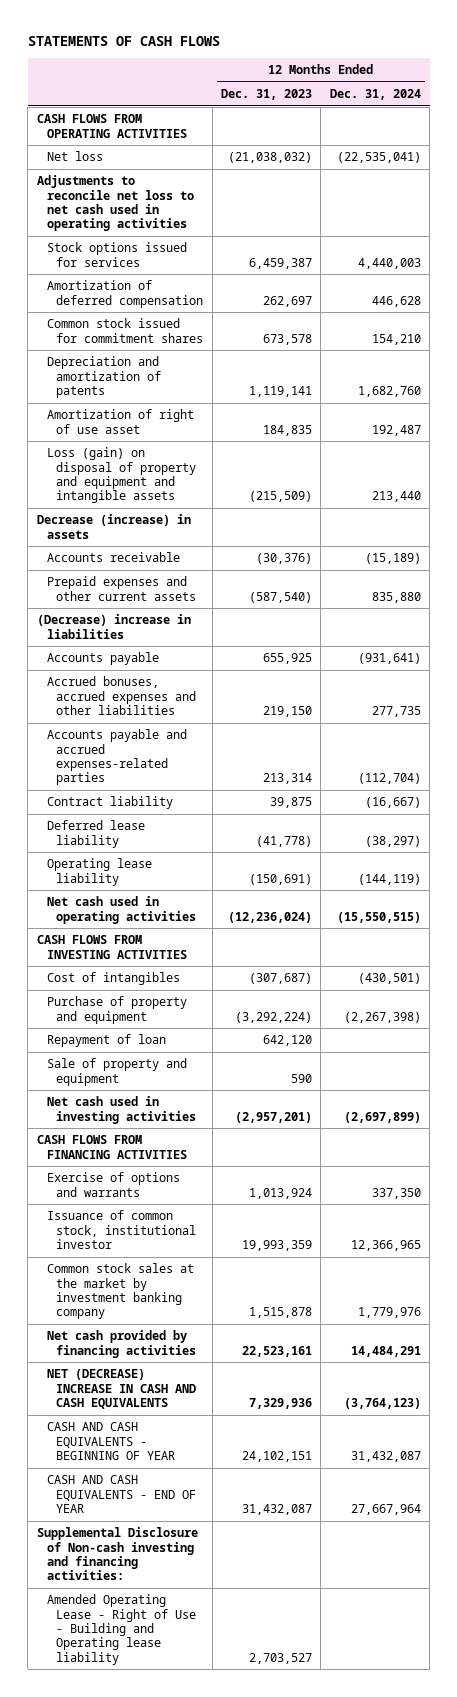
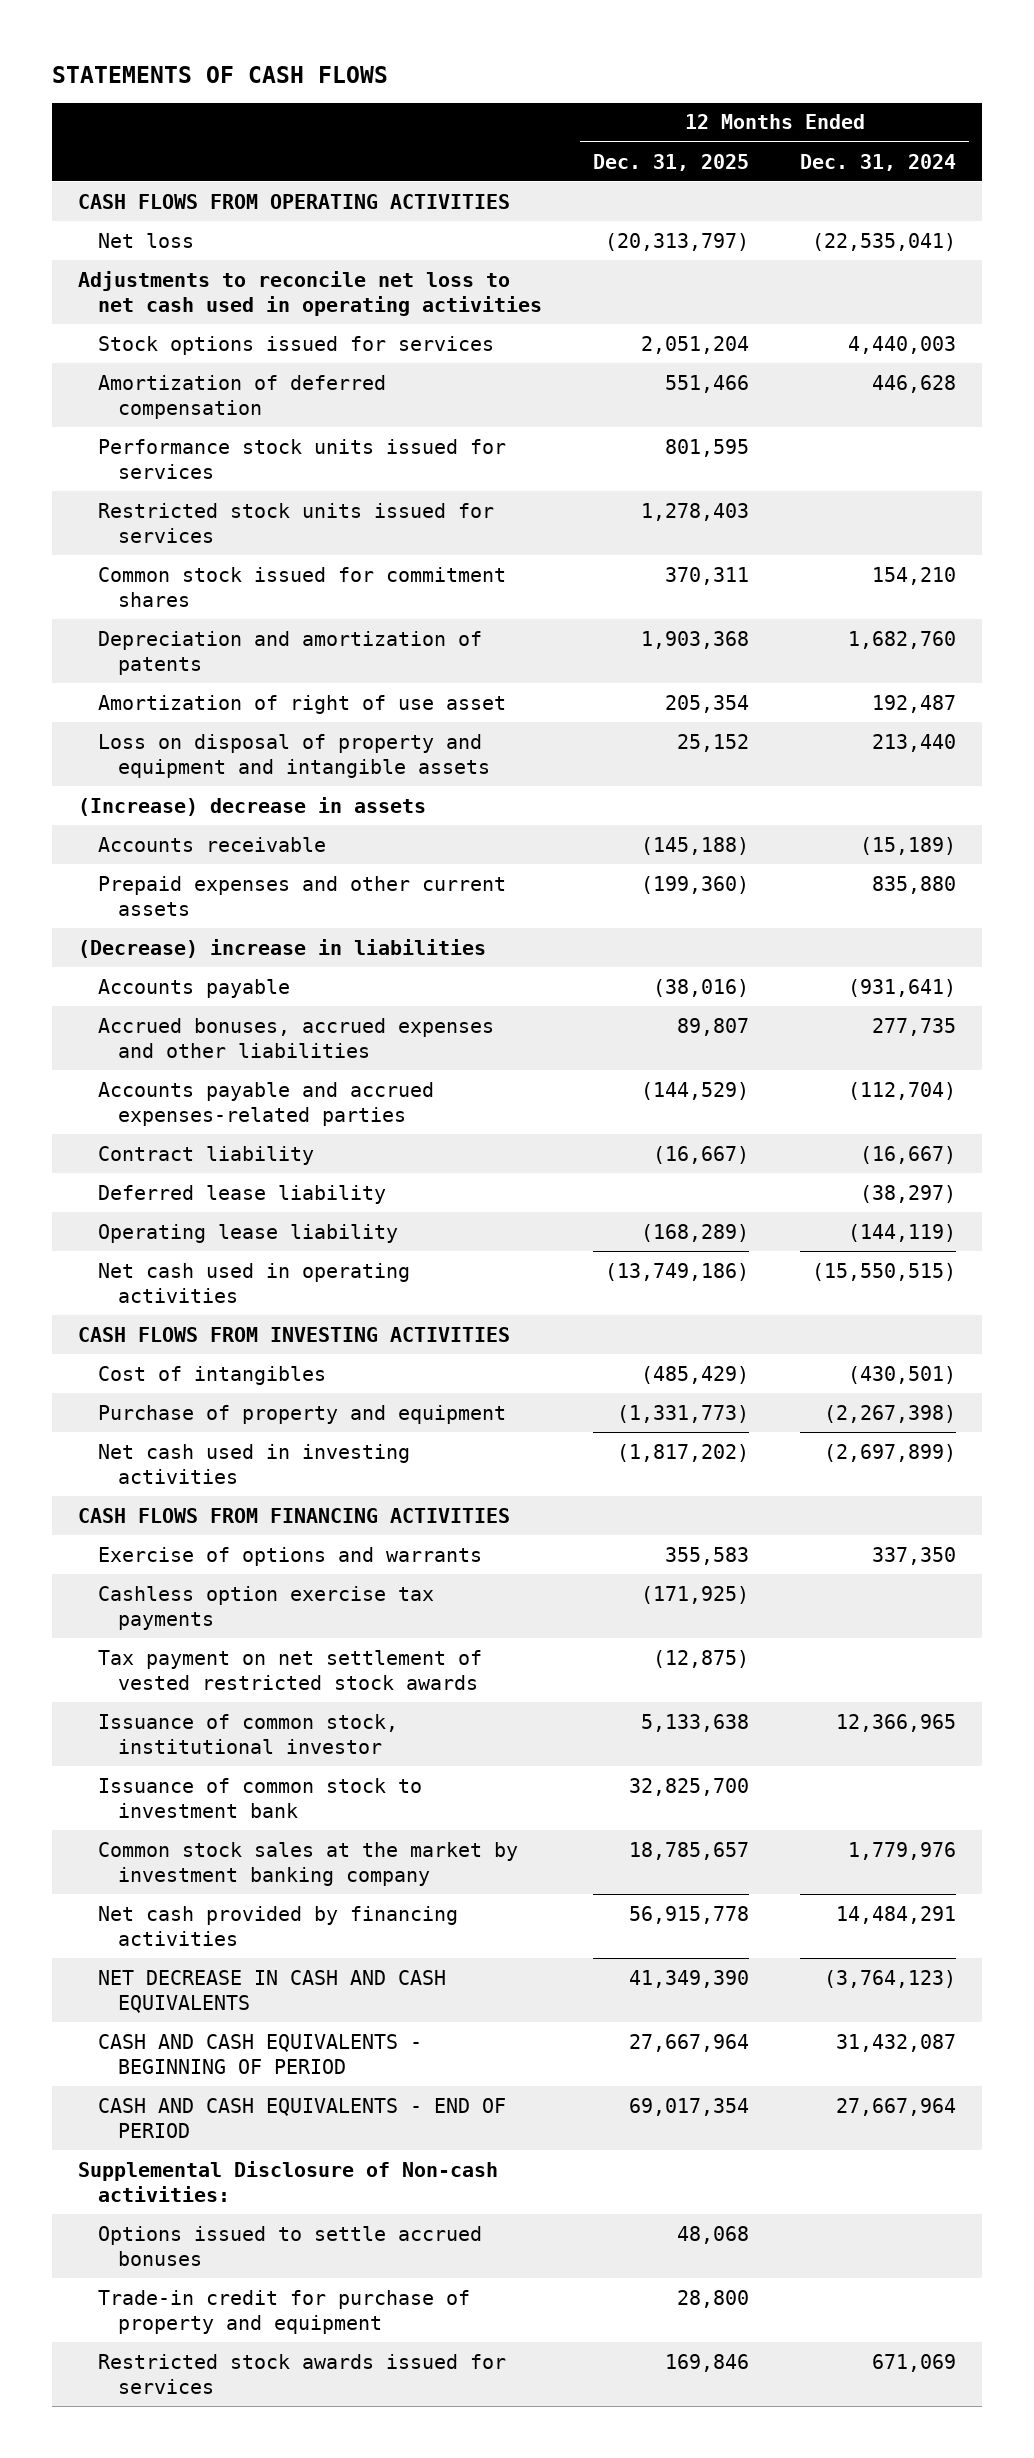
- | 12 Months Ended Dec. 31, 2023 | 12 Months Ended Dec. 31, 2024
+ | 12 Months Ended Dec. 31, 2025 | 12 Months Ended Dec. 31, 2024
+ Performance stock units issued for services | 801,595 |
+ Restricted stock units issued for services | 1,278,403 |
- Loss (gain) on disposal of property and equipment and intangible assets | (215,509) | 213,440
- Decrease (increase) in assets
+ Loss on disposal of property and equipment and intangible assets | 25,152 | 213,440
+ (Increase) decrease in assets
- Repayment of loan | 642,120 |
- Sale of property and equipment | 590 |
+ Cashless option exercise tax payments | (171,925) |
+ Tax payment on net settlement of vested restricted stock awards | (12,875) |
+ Issuance of common stock to investment bank | 32,825,700 |
- NET (DECREASE) INCREASE IN CASH AND CASH EQUIVALENTS | 7,329,936 | (3,764,123)
- CASH AND CASH EQUIVALENTS - BEGINNING OF YEAR | 24,102,151 | 31,432,087
- CASH AND CASH EQUIVALENTS - END OF YEAR | 31,432,087 | 27,667,964
- Supplemental Disclosure of Non-cash investing and financing activities:
- Amended Operating Lease - Right of Use - Building and Operating lease liability | 2,703,527 |
+ NET DECREASE IN CASH AND CASH EQUIVALENTS | 41,349,390 | (3,764,123)
+ CASH AND CASH EQUIVALENTS - BEGINNING OF PERIOD | 27,667,964 | 31,432,087
+ CASH AND CASH EQUIVALENTS - END OF PERIOD | 69,017,354 | 27,667,964
+ Supplemental Disclosure of Non-cash activities:
+ Options issued to settle accrued bonuses | 48,068 |
+ Trade-in credit for purchase of property and equipment | 28,800 |
+ Restricted stock awards issued for services | 169,846 | 671,069

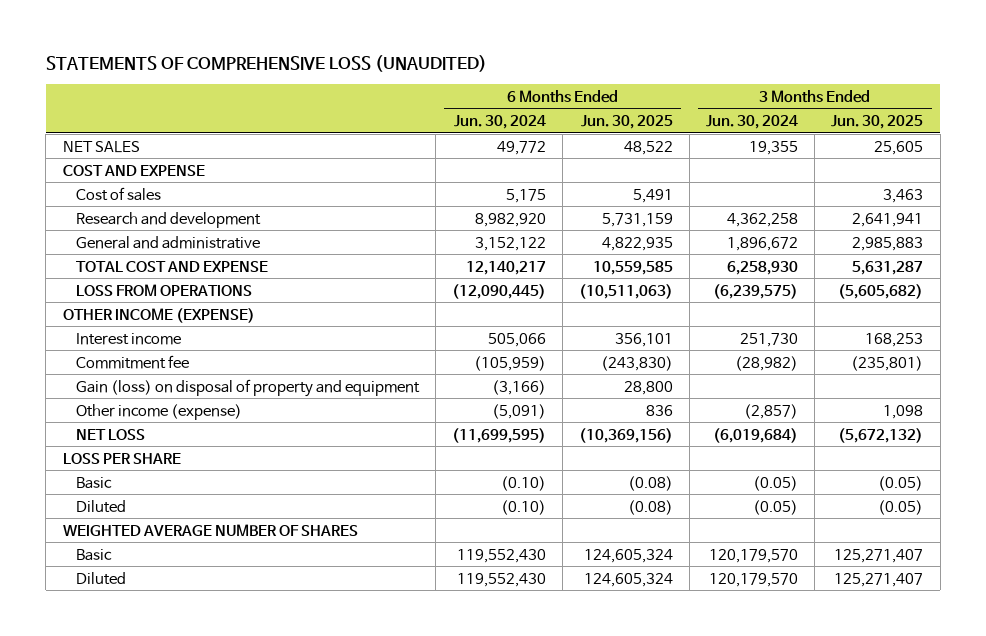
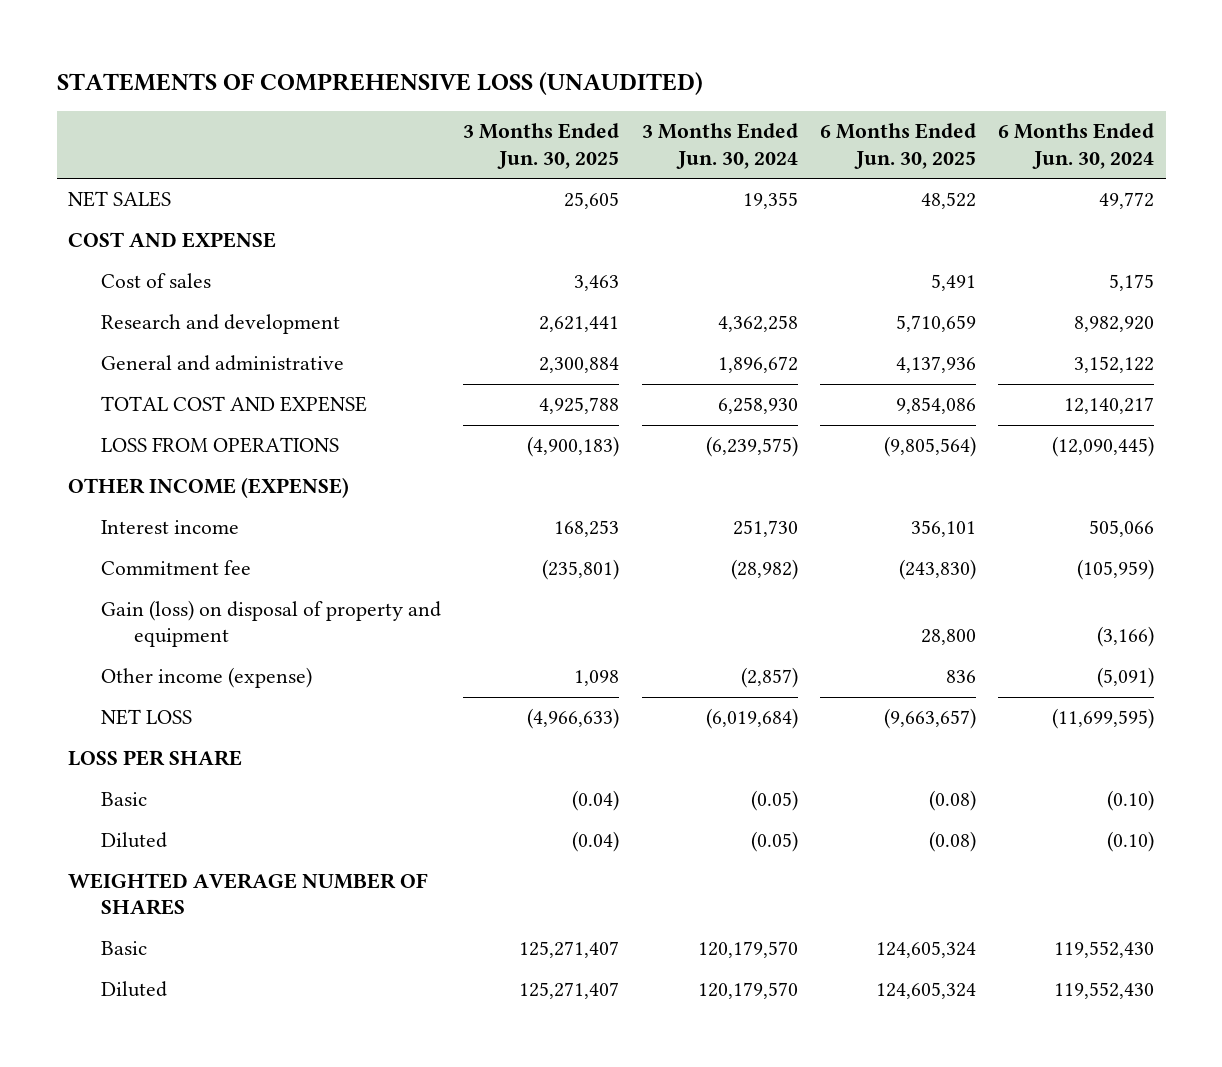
- | 6 Months Ended Jun. 30, 2024 | 6 Months Ended Jun. 30, 2025 | 3 Months Ended Jun. 30, 2024 | 3 Months Ended Jun. 30, 2025
+ | 3 Months Ended Jun. 30, 2025 | 3 Months Ended Jun. 30, 2024 | 6 Months Ended Jun. 30, 2025 | 6 Months Ended Jun. 30, 2024
- Research and development | 8,982,920 | 5,731,159 | 4,362,258 | 2,641,941
- General and administrative | 3,152,122 | 4,822,935 | 1,896,672 | 2,985,883
- TOTAL COST AND EXPENSE | 12,140,217 | 10,559,585 | 6,258,930 | 5,631,287
- LOSS FROM OPERATIONS | (12,090,445) | (10,511,063) | (6,239,575) | (5,605,682)
+ Research and development | 2,621,441 | 4,362,258 | 5,710,659 | 8,982,920
+ General and administrative | 2,300,884 | 1,896,672 | 4,137,936 | 3,152,122
+ TOTAL COST AND EXPENSE | 4,925,788 | 6,258,930 | 9,854,086 | 12,140,217
+ LOSS FROM OPERATIONS | (4,900,183) | (6,239,575) | (9,805,564) | (12,090,445)
- NET LOSS | (11,699,595) | (10,369,156) | (6,019,684) | (5,672,132)
+ NET LOSS | (4,966,633) | (6,019,684) | (9,663,657) | (11,699,595)
- Basic | (0.10) | (0.08) | (0.05) | (0.05)
- Diluted | (0.10) | (0.08) | (0.05) | (0.05)
+ Basic | (0.04) | (0.05) | (0.08) | (0.10)
+ Diluted | (0.04) | (0.05) | (0.08) | (0.10)

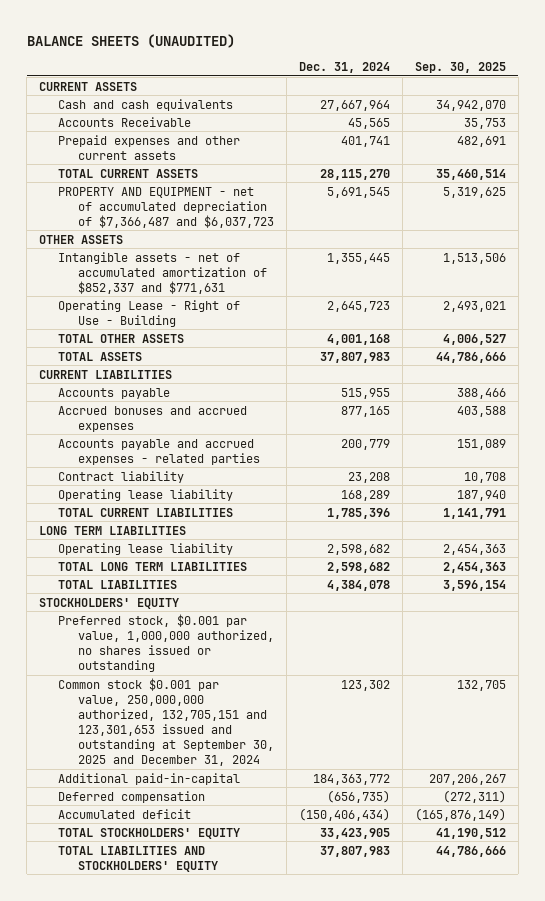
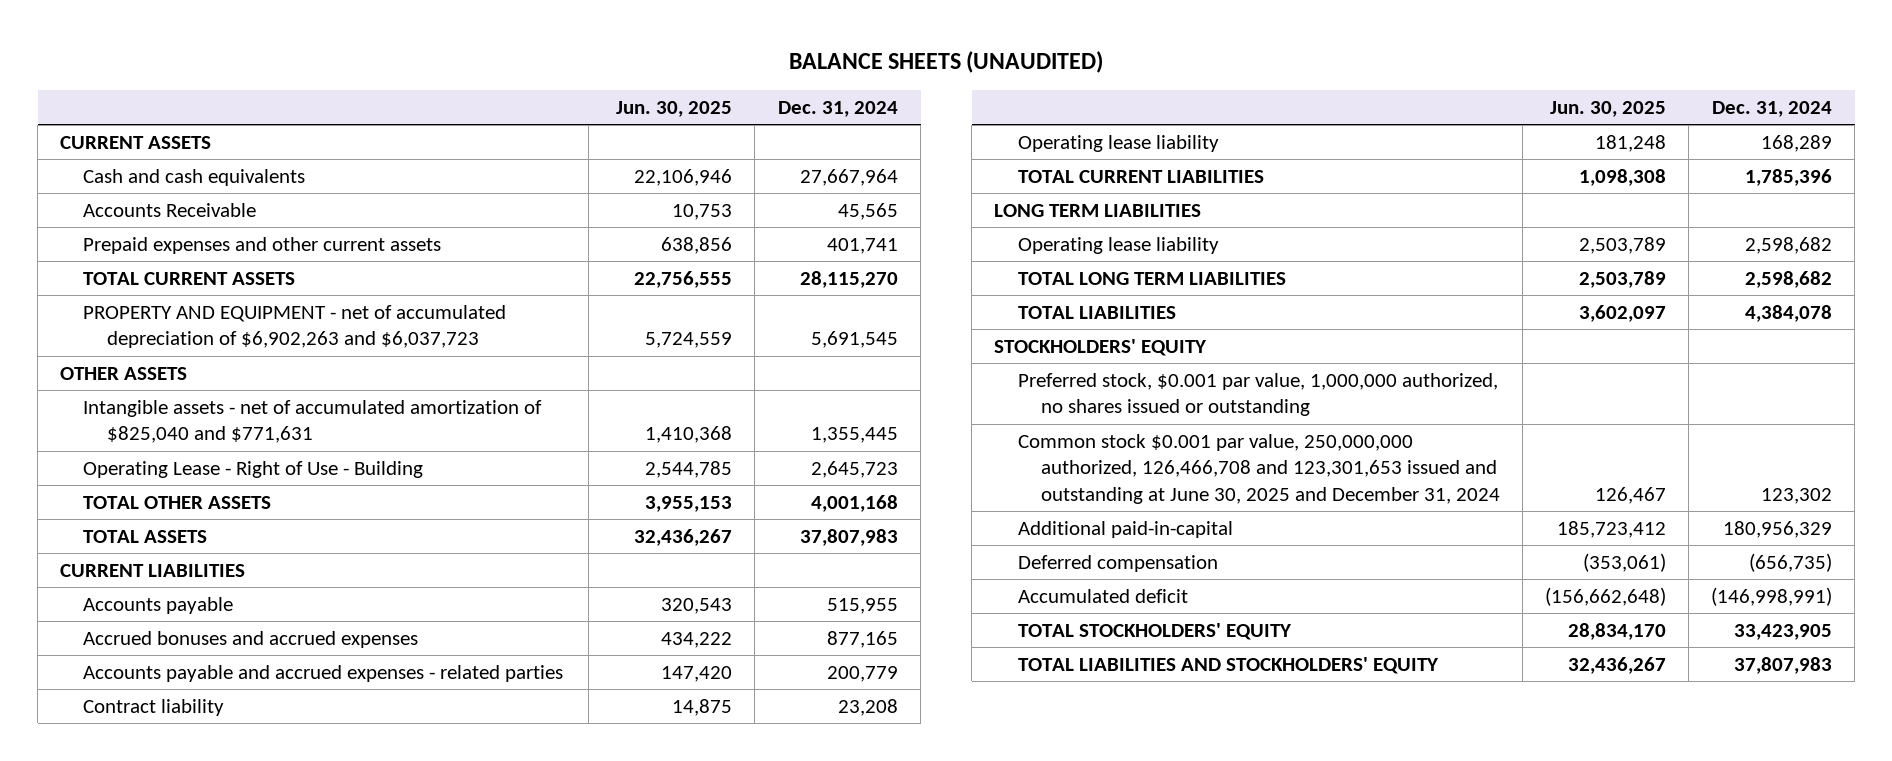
- | Dec. 31, 2024 | Sep. 30, 2025
+ | Jun. 30, 2025 | Dec. 31, 2024
- PROPERTY AND EQUIPMENT - net of accumulated depreciation of $7,366,487 and $6,037,723 | 5,691,545 | 5,319,625
+ PROPERTY AND EQUIPMENT - net of accumulated depreciation of $6,902,263 and $6,037,723 | 5,724,559 | 5,691,545
- Intangible assets - net of accumulated amortization of $852,337 and $771,631 | 1,355,445 | 1,513,506
+ Intangible assets - net of accumulated amortization of $825,040 and $771,631 | 1,410,368 | 1,355,445
- Common stock $0.001 par value, 250,000,000 authorized, 132,705,151 and 123,301,653 issued and outstanding at September 30, 2025 and December 31, 2024 | 123,302 | 132,705
- Additional paid-in-capital | 184,363,772 | 207,206,267
+ Common stock $0.001 par value, 250,000,000 authorized, 126,466,708 and 123,301,653 issued and outstanding at June 30, 2025 and December 31, 2024 | 126,467 | 123,302
+ Additional paid-in-capital | 185,723,412 | 180,956,329
- Accumulated deficit | (150,406,434) | (165,876,149)
+ Accumulated deficit | (156,662,648) | (146,998,991)

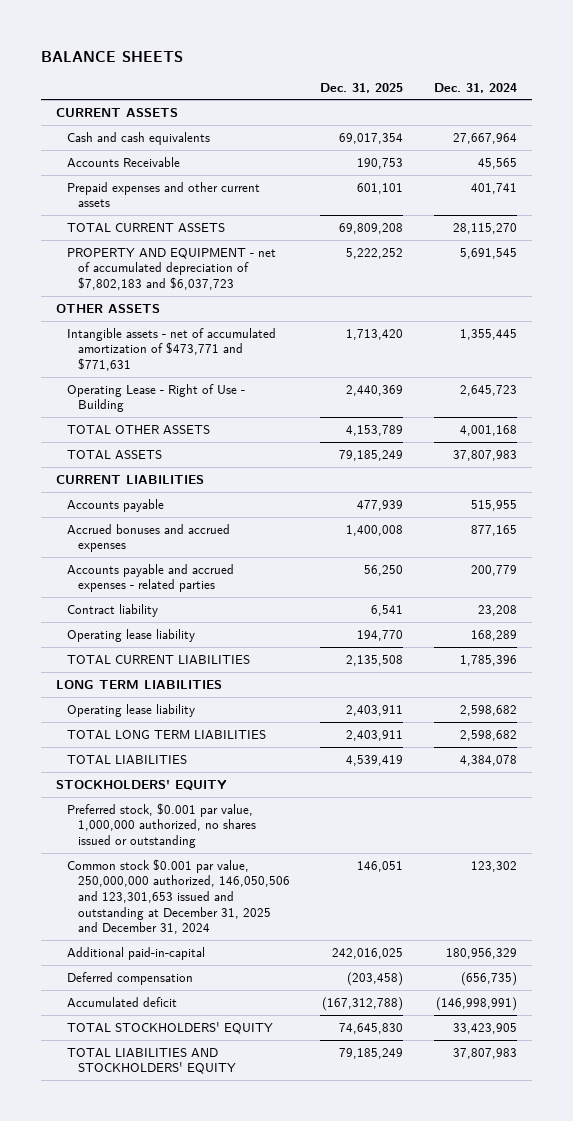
- BALANCE SHEETS (UNAUDITED)
+ BALANCE SHEETS
- | Jun. 30, 2025 | Dec. 31, 2024
+ | Dec. 31, 2025 | Dec. 31, 2024
- PROPERTY AND EQUIPMENT - net of accumulated depreciation of $6,902,263 and $6,037,723 | 5,724,559 | 5,691,545
+ PROPERTY AND EQUIPMENT - net of accumulated depreciation of $7,802,183 and $6,037,723 | 5,222,252 | 5,691,545
- Intangible assets - net of accumulated amortization of $825,040 and $771,631 | 1,410,368 | 1,355,445
+ Intangible assets - net of accumulated amortization of $473,771 and $771,631 | 1,713,420 | 1,355,445
- Common stock $0.001 par value, 250,000,000 authorized, 126,466,708 and 123,301,653 issued and outstanding at June 30, 2025 and December 31, 2024 | 126,467 | 123,302
+ Common stock $0.001 par value, 250,000,000 authorized, 146,050,506 and 123,301,653 issued and outstanding at December 31, 2025 and December 31, 2024 | 146,051 | 123,302

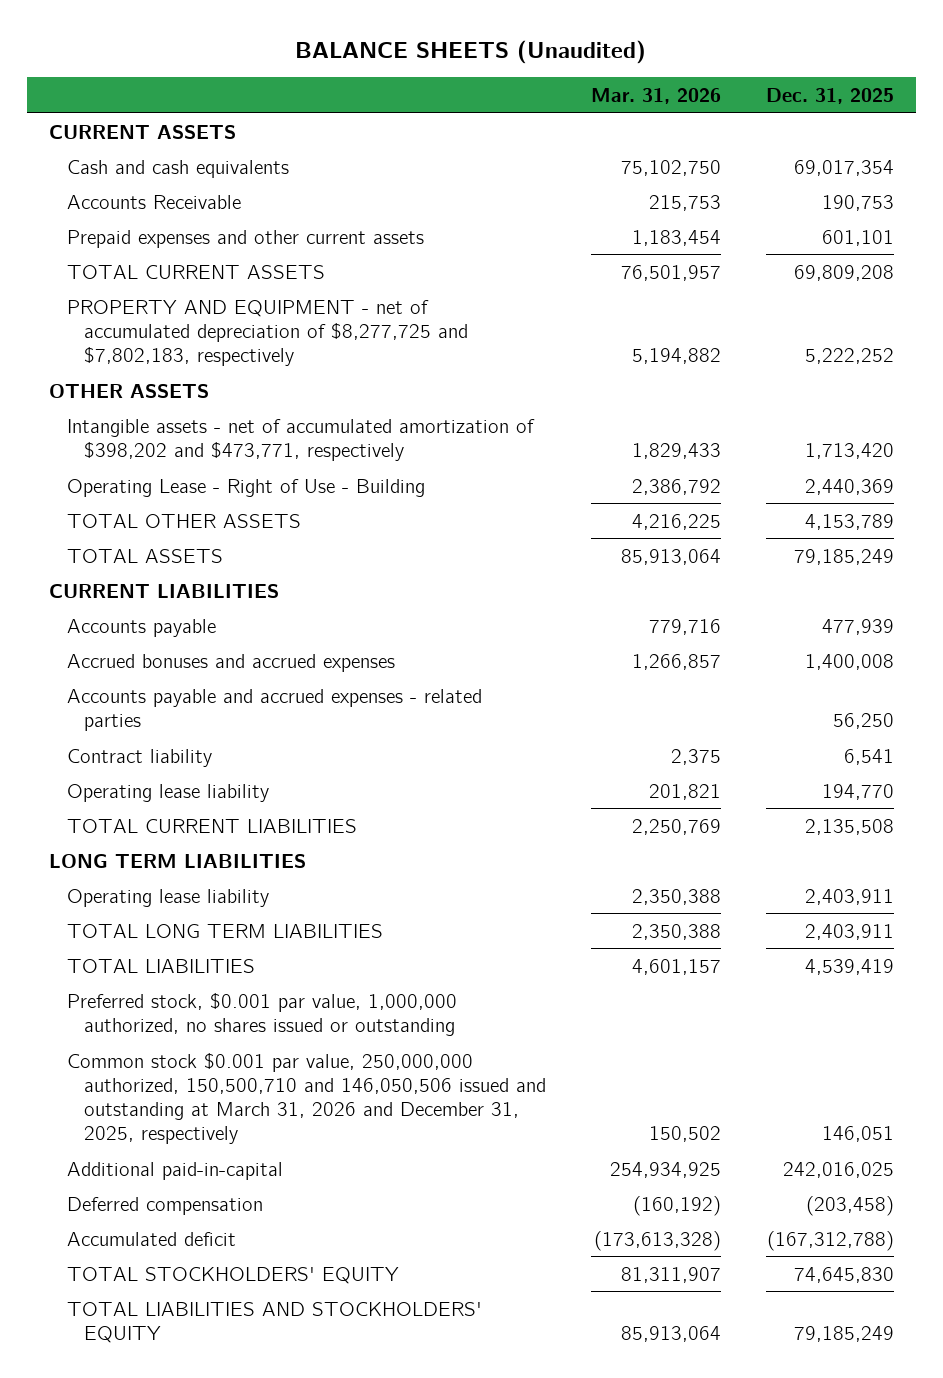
- BALANCE SHEETS
+ BALANCE SHEETS (Unaudited)
- | Dec. 31, 2025 | Dec. 31, 2024
+ | Mar. 31, 2026 | Dec. 31, 2025
- PROPERTY AND EQUIPMENT - net of accumulated depreciation of $7,802,183 and $6,037,723 | 5,222,252 | 5,691,545
+ PROPERTY AND EQUIPMENT - net of accumulated depreciation of $8,277,725 and $7,802,183, respectively | 5,194,882 | 5,222,252
- Intangible assets - net of accumulated amortization of $473,771 and $771,631 | 1,713,420 | 1,355,445
+ Intangible assets - net of accumulated amortization of $398,202 and $473,771, respectively | 1,829,433 | 1,713,420
- STOCKHOLDERS' EQUITY
- Common stock $0.001 par value, 250,000,000 authorized, 146,050,506 and 123,301,653 issued and outstanding at December 31, 2025 and December 31, 2024 | 146,051 | 123,302
+ Common stock $0.001 par value, 250,000,000 authorized, 150,500,710 and 146,050,506 issued and outstanding at March 31, 2026 and December 31, 2025, respectively | 150,502 | 146,051

